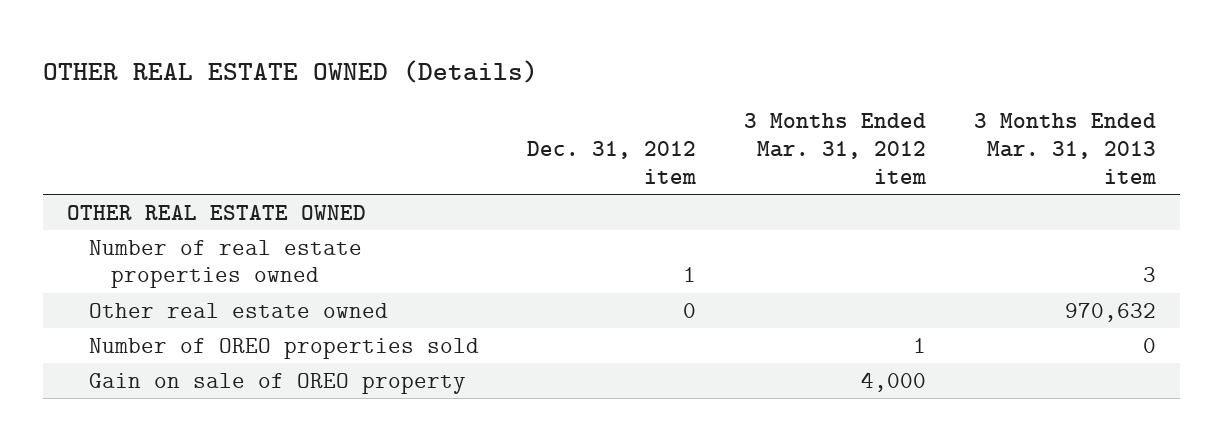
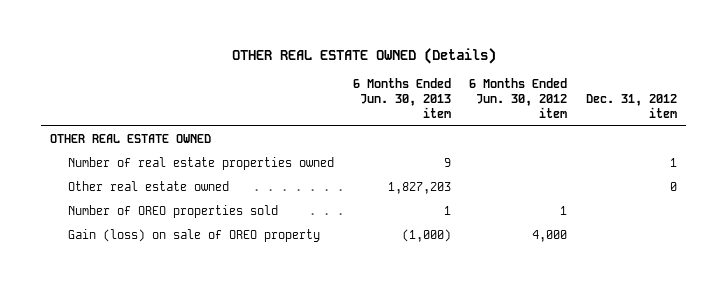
- | Dec. 31, 2012 item | 3 Months Ended Mar. 31, 2012 item | 3 Months Ended Mar. 31, 2013 item
+ | 6 Months Ended Jun. 30, 2013 item | 6 Months Ended Jun. 30, 2012 item | Dec. 31, 2012 item
- Gain on sale of OREO property | | 4,000 |
+ Gain (loss) on sale of OREO property | (1,000) | 4,000 |

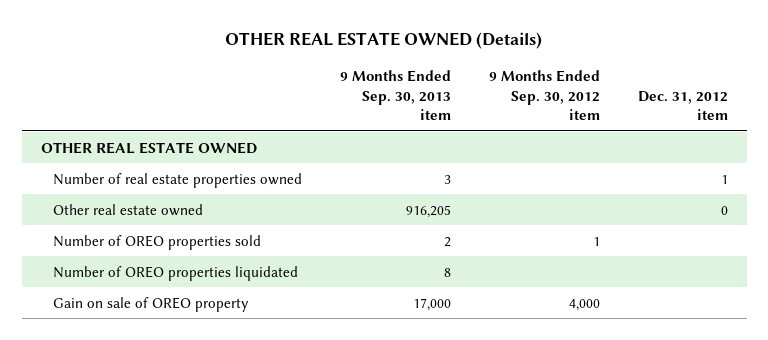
- | 6 Months Ended Jun. 30, 2013 item | 6 Months Ended Jun. 30, 2012 item | Dec. 31, 2012 item
+ | 9 Months Ended Sep. 30, 2013 item | 9 Months Ended Sep. 30, 2012 item | Dec. 31, 2012 item
- Gain (loss) on sale of OREO property | (1,000) | 4,000 |
+ Number of OREO properties liquidated | 8 | |
+ Gain on sale of OREO property | 17,000 | 4,000 |

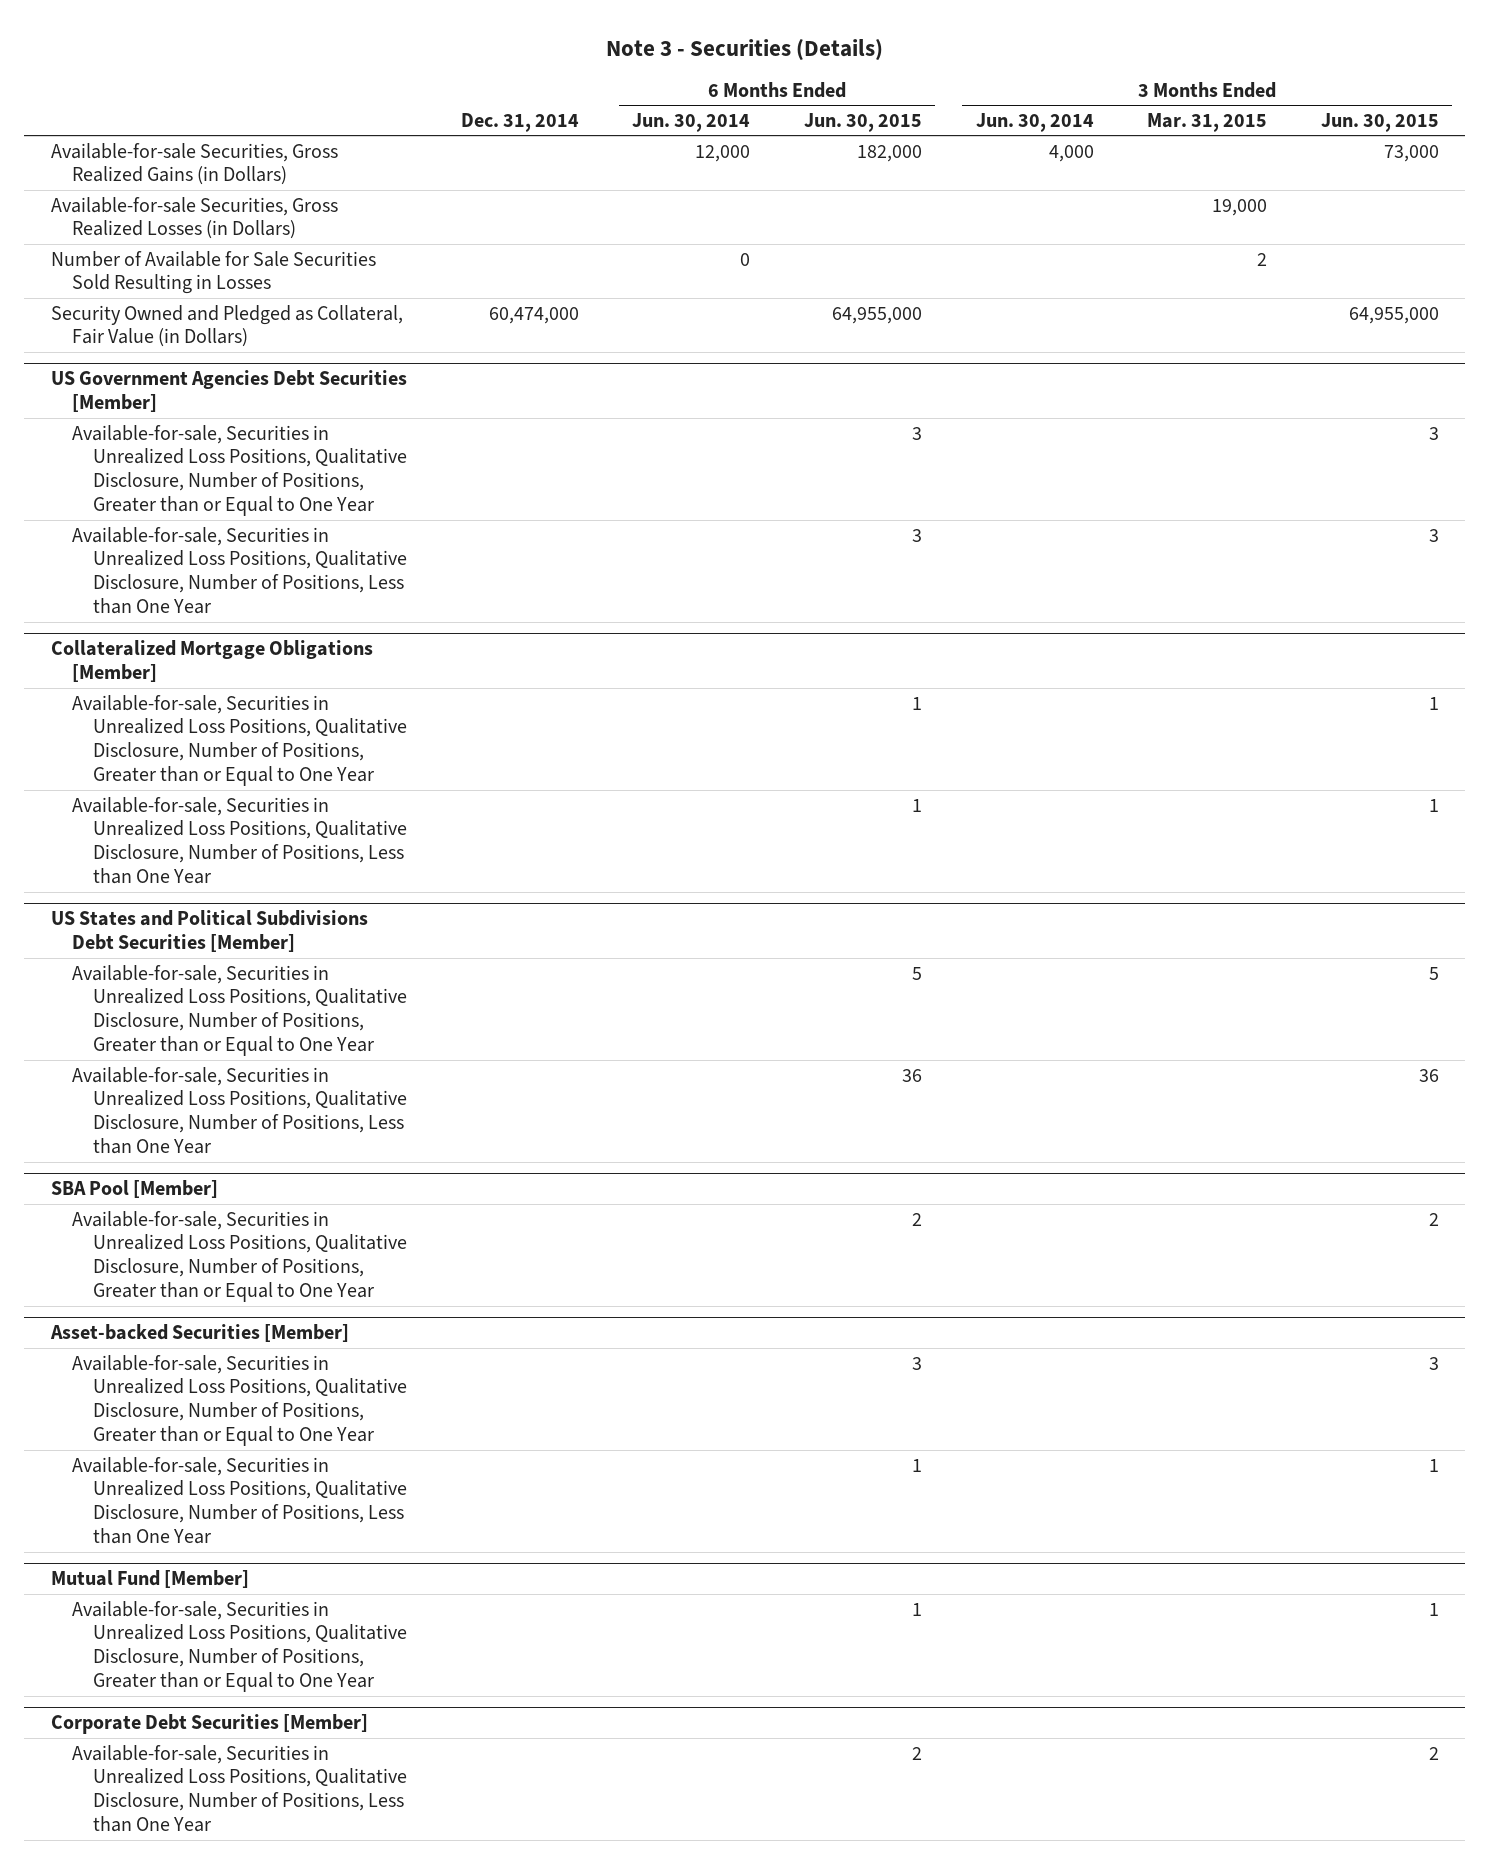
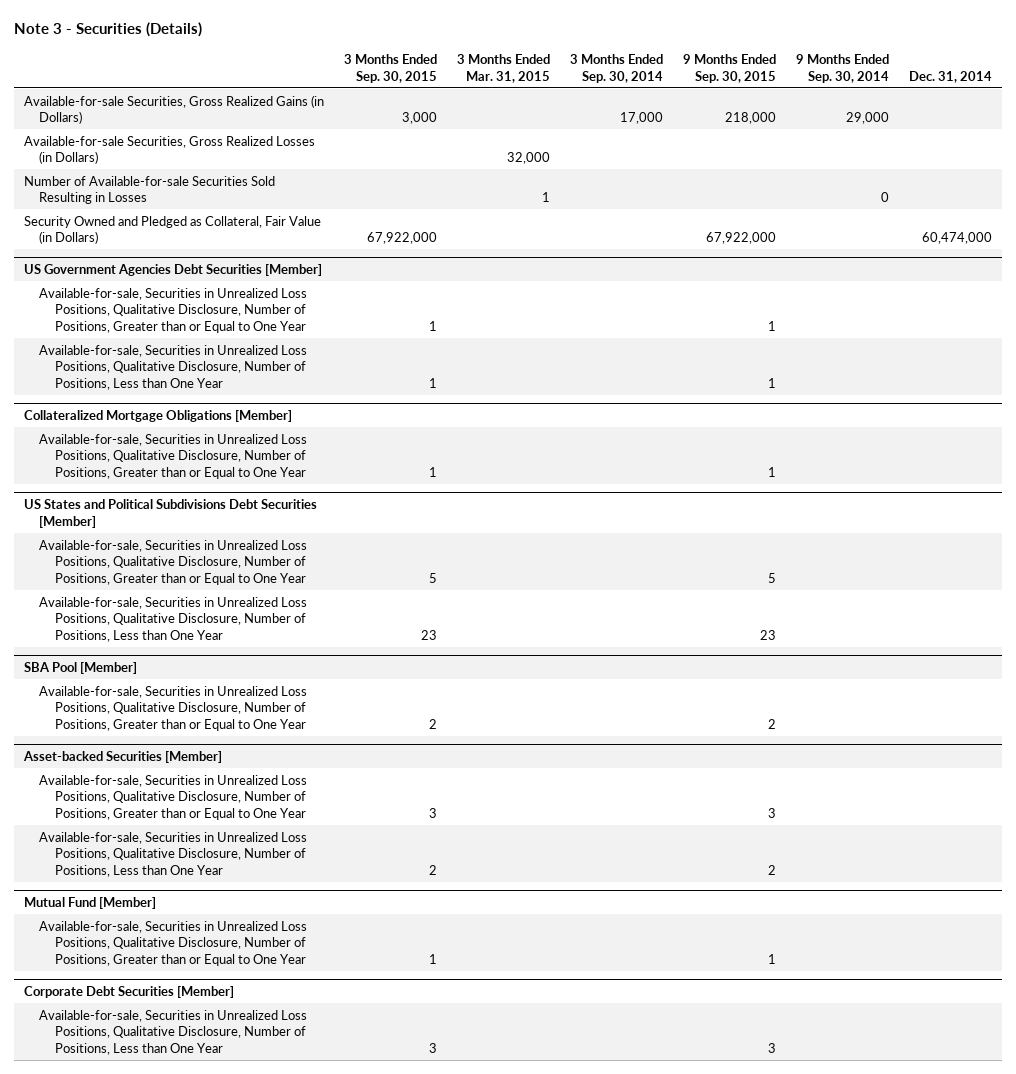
- | Dec. 31, 2014 | 6 Months Ended Jun. 30, 2014 | 6 Months Ended Jun. 30, 2015 | 3 Months Ended Jun. 30, 2014 | 3 Months Ended Mar. 31, 2015 | 3 Months Ended Jun. 30, 2015
+ | 3 Months Ended Sep. 30, 2015 | 3 Months Ended Mar. 31, 2015 | 3 Months Ended Sep. 30, 2014 | 9 Months Ended Sep. 30, 2015 | 9 Months Ended Sep. 30, 2014 | Dec. 31, 2014
- Available-for-sale Securities, Gross Realized Losses (in Dollars) | | | | | 19,000 |
- Number of Available for Sale Securities Sold Resulting in Losses | | 0 | | | 2 |
+ Available-for-sale Securities, Gross Realized Losses (in Dollars) | | 32,000 | | | |
+ Number of Available-for-sale Securities Sold Resulting in Losses | | 1 | | | 0 |
@ Collateralized Mortgage Obligations [Member]
- Available-for-sale, Securities in Unrealized Loss Positions, Qualitative Disclosure, Number of Positions, Less than One Year | | | 1 | | | 1

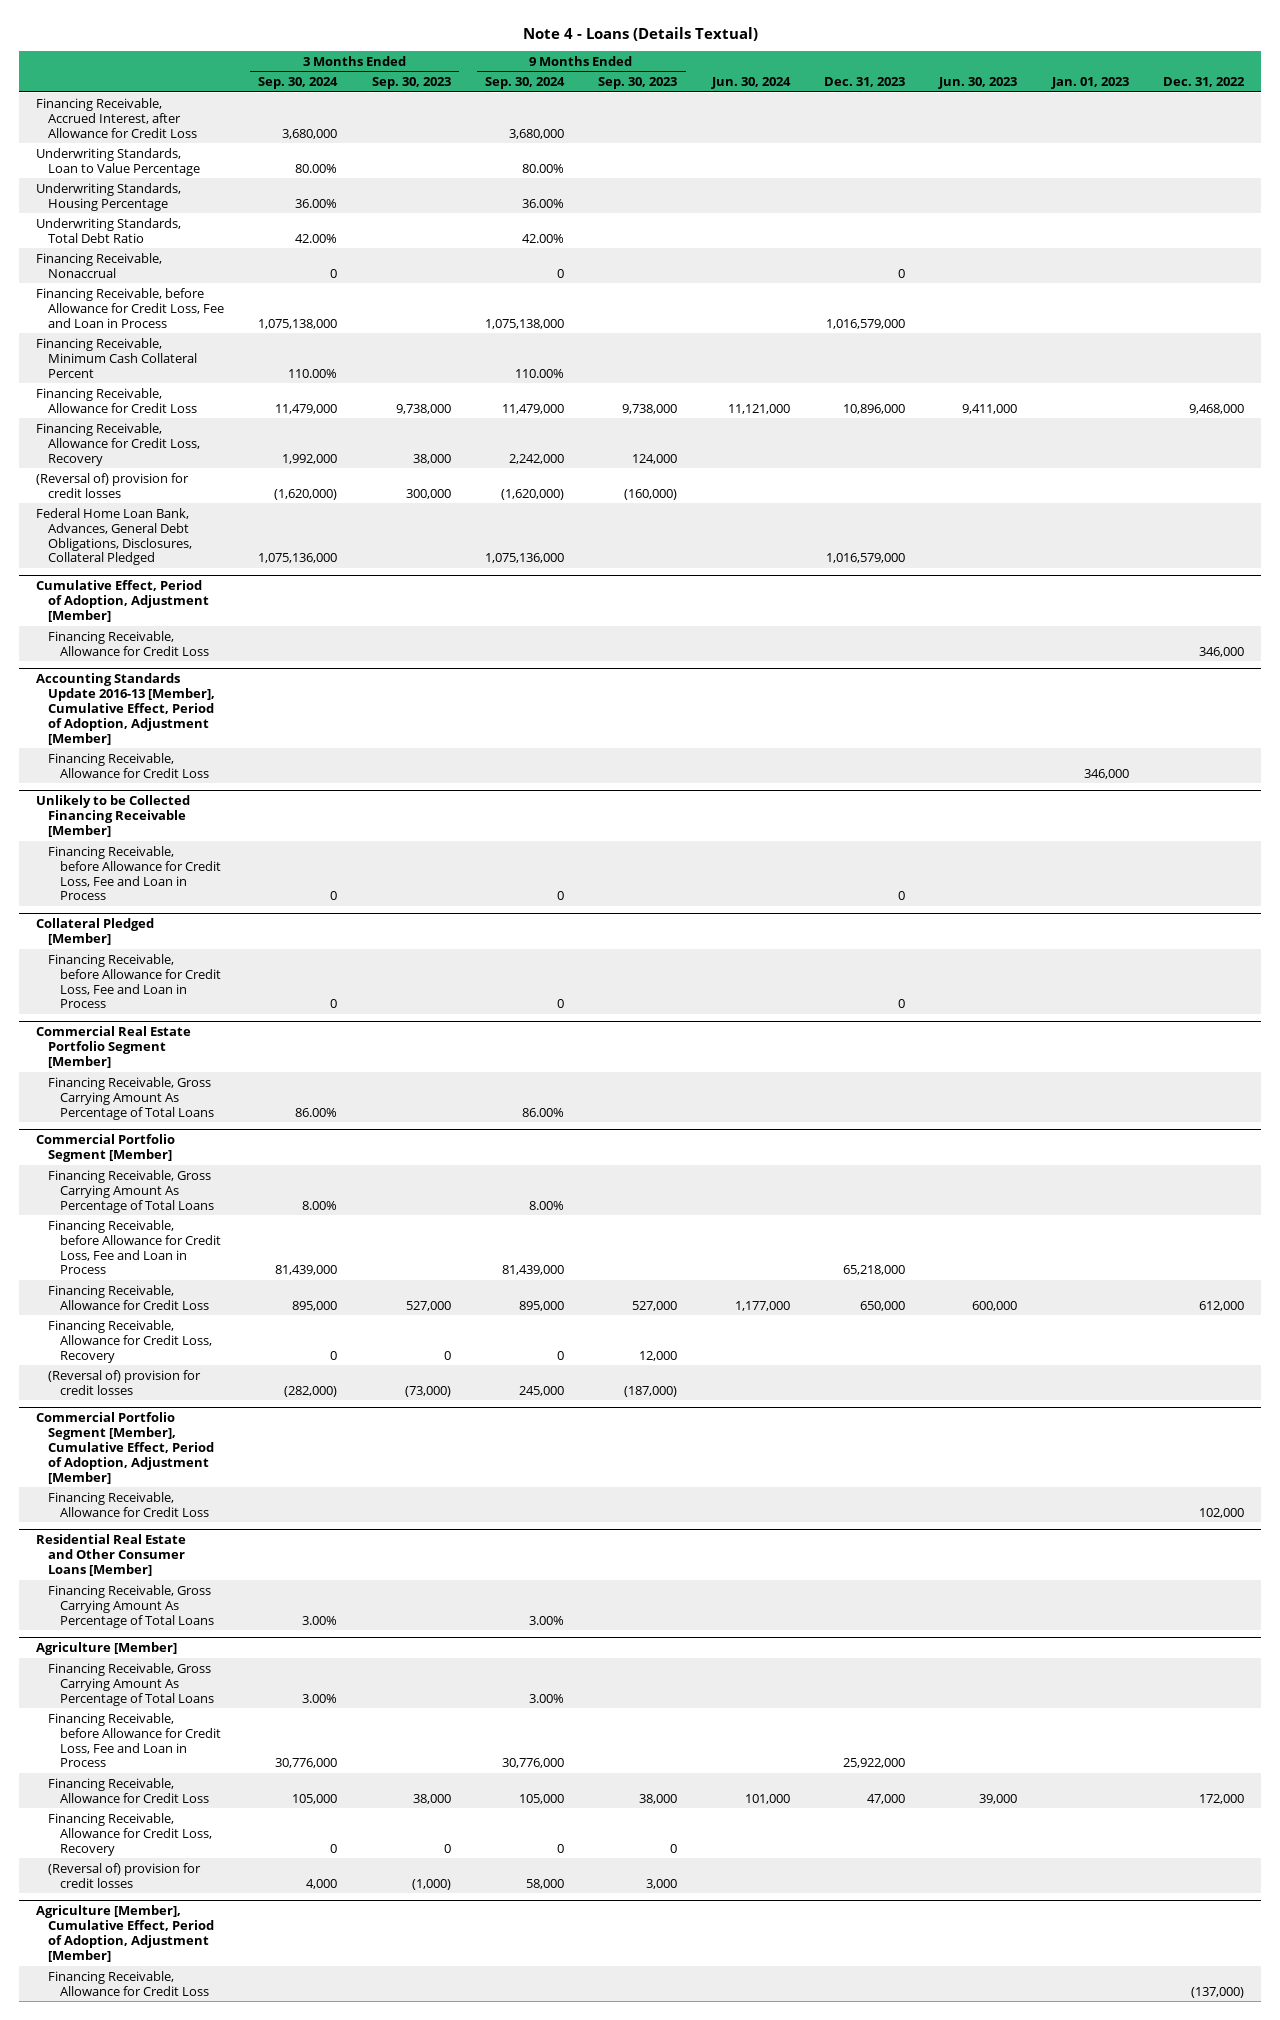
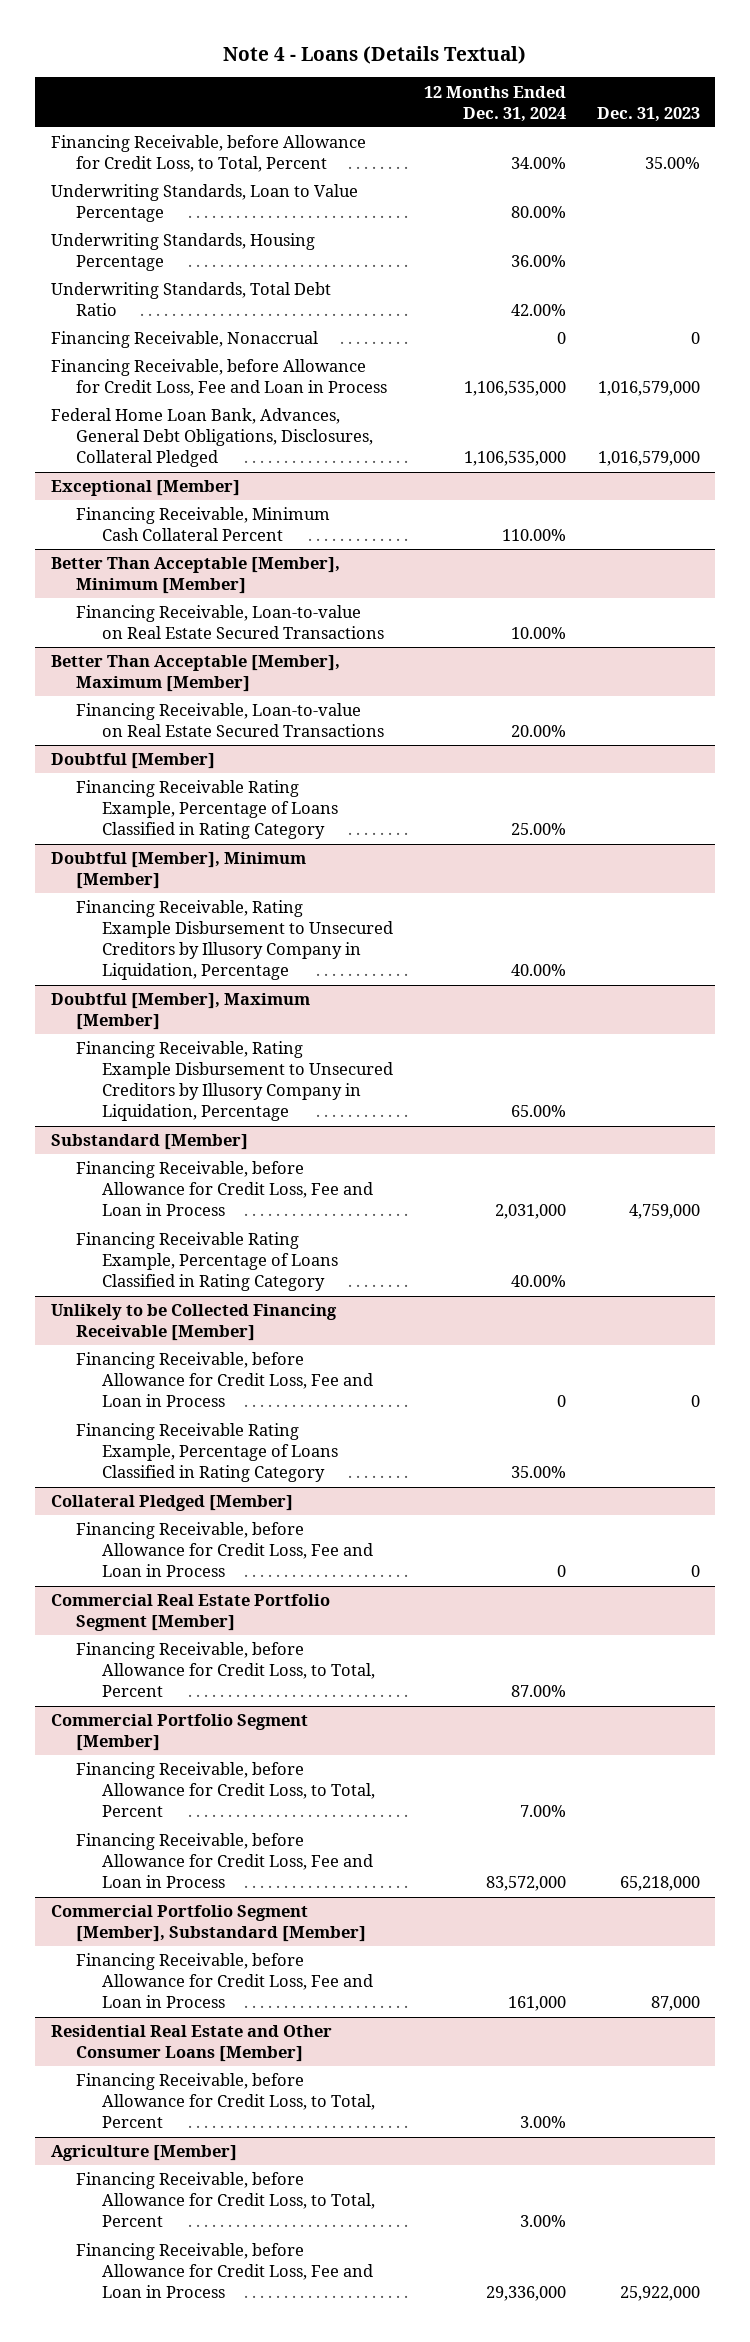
- | 3 Months Ended Sep. 30, 2024 | 3 Months Ended Sep. 30, 2023 | 9 Months Ended Sep. 30, 2024 | 9 Months Ended Sep. 30, 2023 | Jun. 30, 2024 | Dec. 31, 2023 | Jun. 30, 2023 | Jan. 01, 2023 | Dec. 31, 2022
+ | 12 Months Ended Dec. 31, 2024 | Dec. 31, 2023
- Financing Receivable, Accrued Interest, after Allowance for Credit Loss | 3,680,000 | | 3,680,000 | | | | | |
+ Financing Receivable, before Allowance for Credit Loss, to Total, Percent | 34.00% | 35.00%
- Financing Receivable, Minimum Cash Collateral Percent | 110.00% | | 110.00% | | | | | |
- Financing Receivable, Allowance for Credit Loss | 11,479,000 | 9,738,000 | 11,479,000 | 9,738,000 | 11,121,000 | 10,896,000 | 9,411,000 | | 9,468,000
- Financing Receivable, Allowance for Credit Loss, Recovery | 1,992,000 | 38,000 | 2,242,000 | 124,000 | | | | |
- (Reversal of) provision for credit losses | (1,620,000) | 300,000 | (1,620,000) | (160,000) | | | | |
- Cumulative Effect, Period of Adoption, Adjustment [Member]
- Financing Receivable, Allowance for Credit Loss | | | | | | | | | 346,000
- Accounting Standards Update 2016-13 [Member], Cumulative Effect, Period of Adoption, Adjustment [Member]
- Financing Receivable, Allowance for Credit Loss | | | | | | | | 346,000 |
+ Exceptional [Member]
+ Financing Receivable, Minimum Cash Collateral Percent | 110.00% |
+ Better Than Acceptable [Member], Minimum [Member]
+ Financing Receivable, Loan-to-value on Real Estate Secured Transactions | 10.00% |
+ Better Than Acceptable [Member], Maximum [Member]
+ Financing Receivable, Loan-to-value on Real Estate Secured Transactions | 20.00% |
+ Doubtful [Member]
+ Financing Receivable Rating Example, Percentage of Loans Classified in Rating Category | 25.00% |
+ Doubtful [Member], Minimum [Member]
+ Financing Receivable, Rating Example Disbursement to Unsecured Creditors by Illusory Company in Liquidation, Percentage | 40.00% |
+ Doubtful [Member], Maximum [Member]
+ Financing Receivable, Rating Example Disbursement to Unsecured Creditors by Illusory Company in Liquidation, Percentage | 65.00% |
+ Substandard [Member]
+ Financing Receivable, before Allowance for Credit Loss, Fee and Loan in Process | 2,031,000 | 4,759,000
+ Financing Receivable Rating Example, Percentage of Loans Classified in Rating Category | 40.00% |
@ Unlikely to be Collected Financing Receivable [Member]
+ Financing Receivable Rating Example, Percentage of Loans Classified in Rating Category | 35.00% |
@ Commercial Real Estate Portfolio Segment [Member]
- Financing Receivable, Gross Carrying Amount As Percentage of Total Loans | 86.00% | | 86.00% | | | | | |
+ Financing Receivable, before Allowance for Credit Loss, to Total, Percent | 87.00% |
@ Commercial Portfolio Segment [Member]
- Financing Receivable, Gross Carrying Amount As Percentage of Total Loans | 8.00% | | 8.00% | | | | | |
+ Financing Receivable, before Allowance for Credit Loss, to Total, Percent | 7.00% |
- Financing Receivable, Allowance for Credit Loss | 895,000 | 527,000 | 895,000 | 527,000 | 1,177,000 | 650,000 | 600,000 | | 612,000
- Financing Receivable, Allowance for Credit Loss, Recovery | 0 | 0 | 0 | 12,000 | | | | |
- (Reversal of) provision for credit losses | (282,000) | (73,000) | 245,000 | (187,000) | | | | |
- Commercial Portfolio Segment [Member], Cumulative Effect, Period of Adoption, Adjustment [Member]
- Financing Receivable, Allowance for Credit Loss | | | | | | | | | 102,000
+ Commercial Portfolio Segment [Member], Substandard [Member]
+ Financing Receivable, before Allowance for Credit Loss, Fee and Loan in Process | 161,000 | 87,000
@ Residential Real Estate and Other Consumer Loans [Member]
- Financing Receivable, Gross Carrying Amount As Percentage of Total Loans | 3.00% | | 3.00% | | | | | |
+ Financing Receivable, before Allowance for Credit Loss, to Total, Percent | 3.00% |
@ Agriculture [Member]
- Financing Receivable, Gross Carrying Amount As Percentage of Total Loans | 3.00% | | 3.00% | | | | | |
+ Financing Receivable, before Allowance for Credit Loss, to Total, Percent | 3.00% |
- Financing Receivable, Allowance for Credit Loss | 105,000 | 38,000 | 105,000 | 38,000 | 101,000 | 47,000 | 39,000 | | 172,000
- Financing Receivable, Allowance for Credit Loss, Recovery | 0 | 0 | 0 | 0 | | | | |
- (Reversal of) provision for credit losses | 4,000 | (1,000) | 58,000 | 3,000 | | | | |
- Agriculture [Member], Cumulative Effect, Period of Adoption, Adjustment [Member]
- Financing Receivable, Allowance for Credit Loss | | | | | | | | | (137,000)

